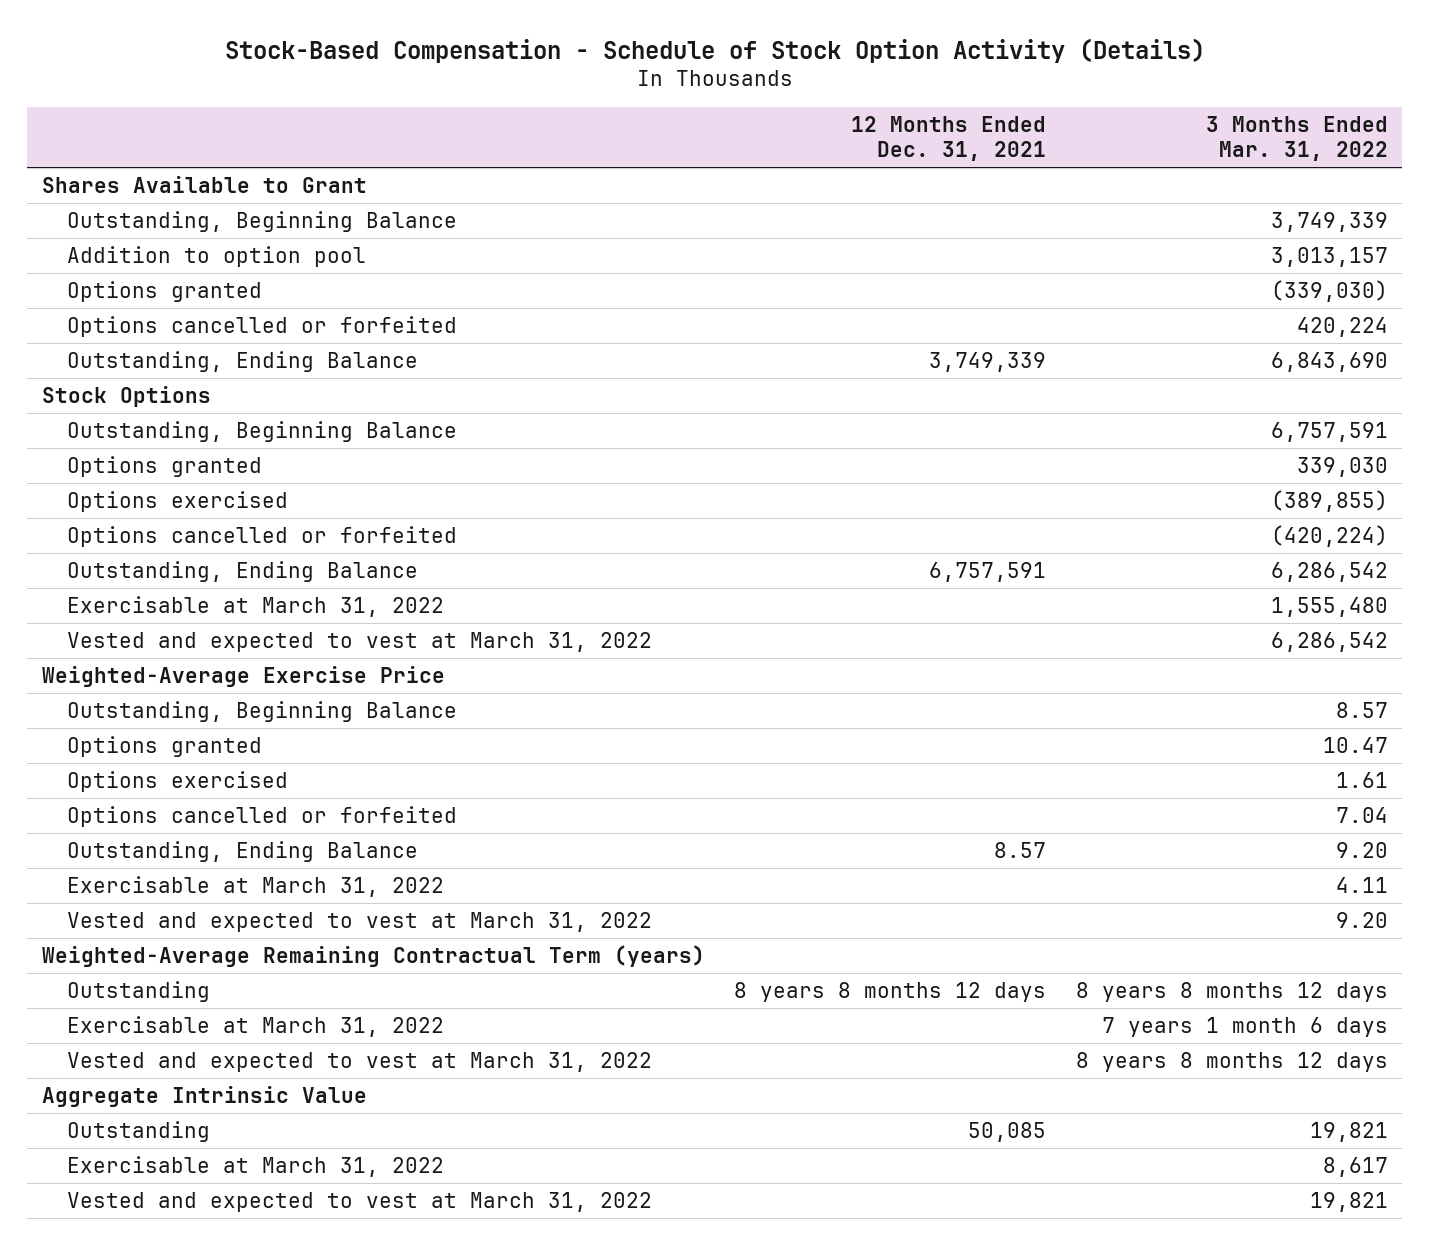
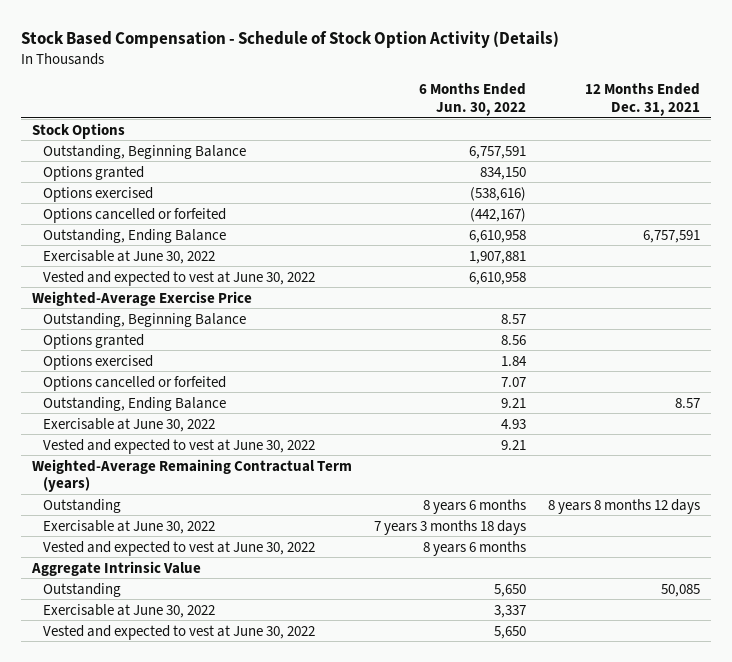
- Stock-Based Compensation - Schedule of Stock Option Activity (Details)
+ Stock Based Compensation - Schedule of Stock Option Activity (Details)
- | 12 Months Ended Dec. 31, 2021 | 3 Months Ended Mar. 31, 2022
+ | 6 Months Ended Jun. 30, 2022 | 12 Months Ended Dec. 31, 2021
- Shares Available to Grant
- Outstanding, Beginning Balance | | 3,749,339
- Addition to option pool | | 3,013,157
- Options granted | | (339,030)
- Options cancelled or forfeited | | 420,224
- Outstanding, Ending Balance | 3,749,339 | 6,843,690
- Exercisable at March 31, 2022 | | 1,555,480
- Vested and expected to vest at March 31, 2022 | | 6,286,542
+ Exercisable at June 30, 2022 | 1,907,881 |
+ Vested and expected to vest at June 30, 2022 | 6,610,958 |
- Exercisable at March 31, 2022 | | 4.11
- Vested and expected to vest at March 31, 2022 | | 9.20
+ Exercisable at June 30, 2022 | 4.93 |
+ Vested and expected to vest at June 30, 2022 | 9.21 |
- Exercisable at March 31, 2022 | | 7 years 1 month 6 days
- Vested and expected to vest at March 31, 2022 | | 8 years 8 months 12 days
+ Exercisable at June 30, 2022 | 7 years 3 months 18 days |
+ Vested and expected to vest at June 30, 2022 | 8 years 6 months |
- Exercisable at March 31, 2022 | | 8,617
- Vested and expected to vest at March 31, 2022 | | 19,821
+ Exercisable at June 30, 2022 | 3,337 |
+ Vested and expected to vest at June 30, 2022 | 5,650 |

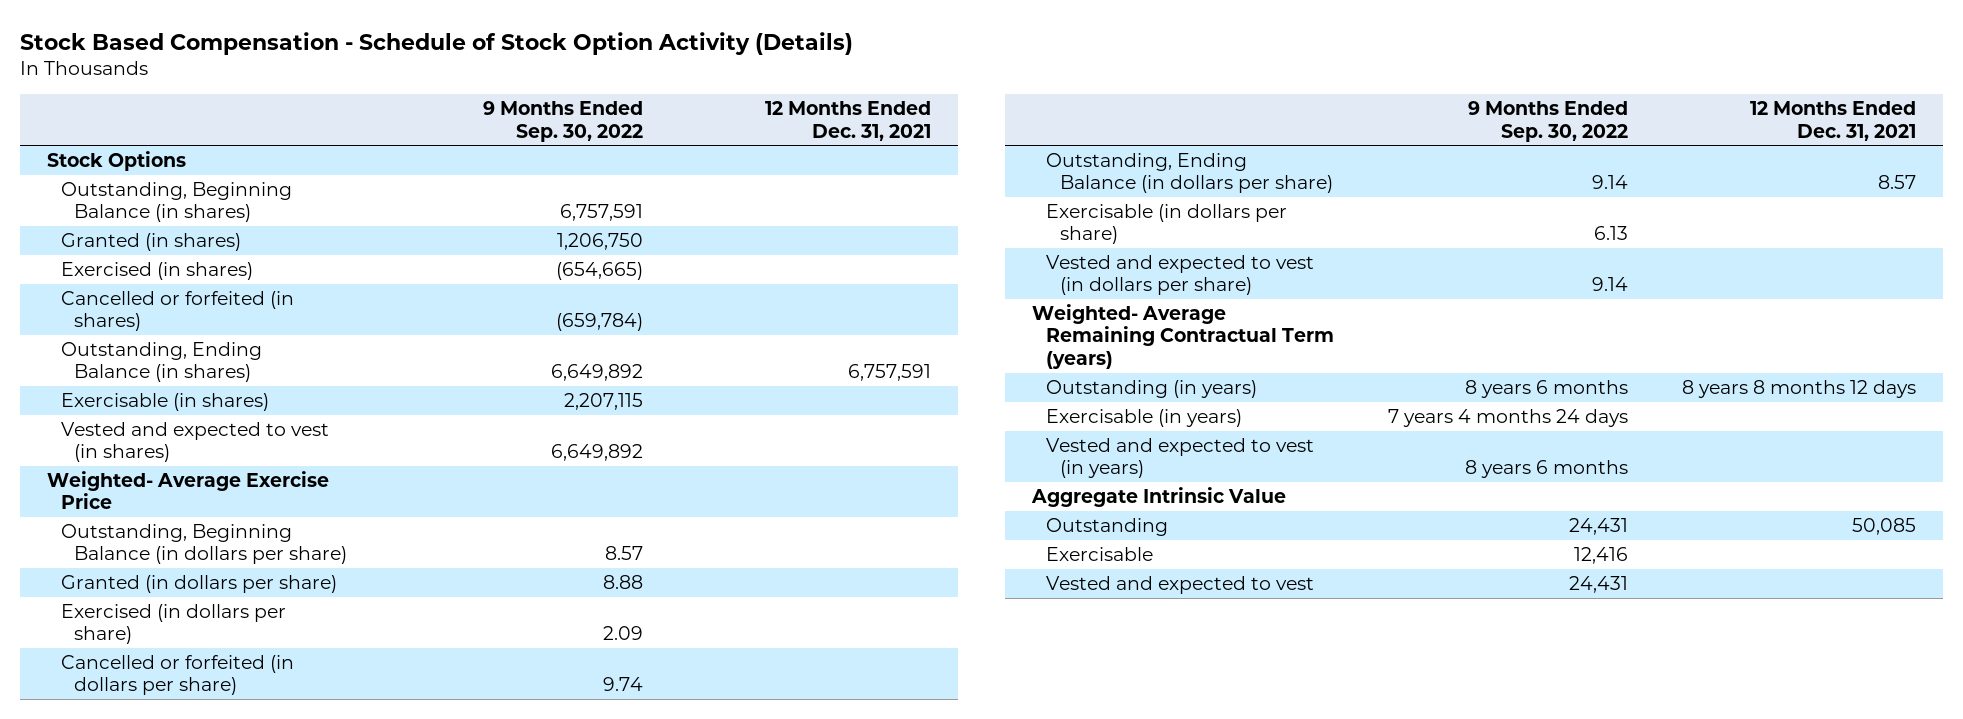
- | 6 Months Ended Jun. 30, 2022 | 12 Months Ended Dec. 31, 2021
+ | 9 Months Ended Sep. 30, 2022 | 12 Months Ended Dec. 31, 2021
- Outstanding, Beginning Balance | 6,757,591 |
- Options granted | 834,150 |
- Options exercised | (538,616) |
- Options cancelled or forfeited | (442,167) |
- Outstanding, Ending Balance | 6,610,958 | 6,757,591
- Exercisable at June 30, 2022 | 1,907,881 |
- Vested and expected to vest at June 30, 2022 | 6,610,958 |
- Weighted-Average Exercise Price
- Outstanding, Beginning Balance | 8.57 |
- Options granted | 8.56 |
- Options exercised | 1.84 |
- Options cancelled or forfeited | 7.07 |
- Outstanding, Ending Balance | 9.21 | 8.57
- Exercisable at June 30, 2022 | 4.93 |
- Vested and expected to vest at June 30, 2022 | 9.21 |
- Weighted-Average Remaining Contractual Term (years)
- Outstanding | 8 years 6 months | 8 years 8 months 12 days
- Exercisable at June 30, 2022 | 7 years 3 months 18 days |
- Vested and expected to vest at June 30, 2022 | 8 years 6 months |
+ Outstanding, Beginning Balance (in shares) | 6,757,591 |
+ Granted (in shares) | 1,206,750 |
+ Exercised (in shares) | (654,665) |
+ Cancelled or forfeited (in shares) | (659,784) |
+ Outstanding, Ending Balance (in shares) | 6,649,892 | 6,757,591
+ Exercisable (in shares) | 2,207,115 |
+ Vested and expected to vest (in shares) | 6,649,892 |
+ Weighted- Average Exercise Price
+ Outstanding, Beginning Balance (in dollars per share) | 8.57 |
+ Granted (in dollars per share) | 8.88 |
+ Exercised (in dollars per share) | 2.09 |
+ Cancelled or forfeited (in dollars per share) | 9.74 |
+ Outstanding, Ending Balance (in dollars per share) | 9.14 | 8.57
+ Exercisable (in dollars per share) | 6.13 |
+ Vested and expected to vest (in dollars per share) | 9.14 |
+ Weighted- Average Remaining Contractual Term (years)
+ Outstanding (in years) | 8 years 6 months | 8 years 8 months 12 days
+ Exercisable (in years) | 7 years 4 months 24 days |
+ Vested and expected to vest (in years) | 8 years 6 months |
- Exercisable at June 30, 2022 | 3,337 |
- Vested and expected to vest at June 30, 2022 | 5,650 |
+ Exercisable | 12,416 |
+ Vested and expected to vest | 24,431 |

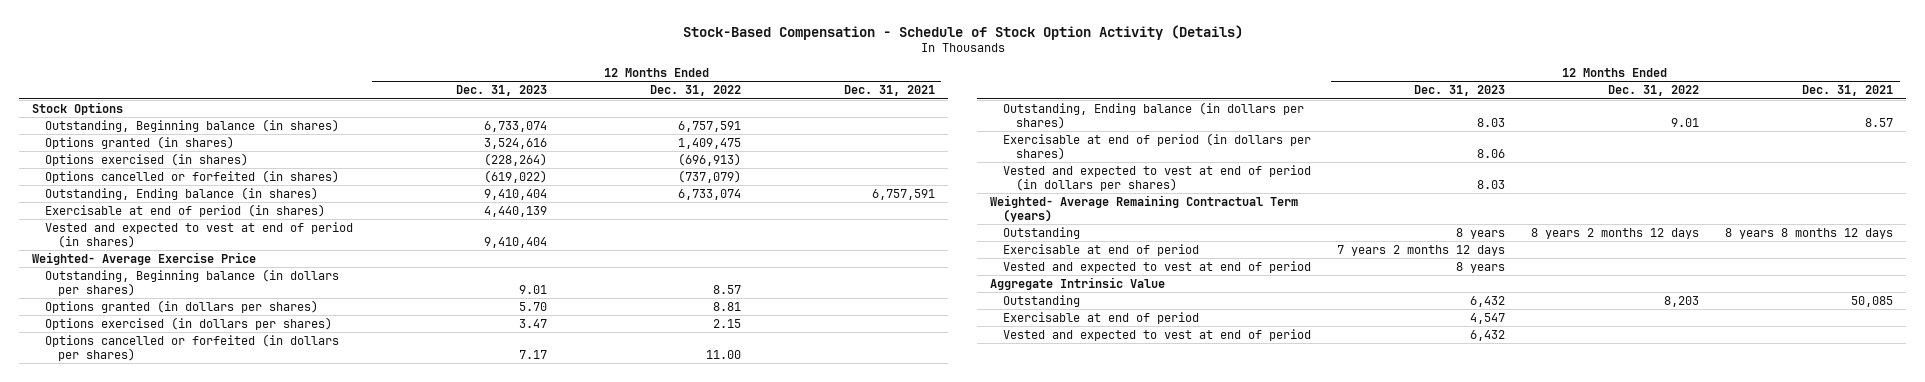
- Stock Based Compensation - Schedule of Stock Option Activity (Details)
+ Stock-Based Compensation - Schedule of Stock Option Activity (Details)
- | 9 Months Ended Sep. 30, 2022 | 12 Months Ended Dec. 31, 2021
+ | 12 Months Ended Dec. 31, 2023 | 12 Months Ended Dec. 31, 2022 | 12 Months Ended Dec. 31, 2021
- Outstanding, Beginning Balance (in shares) | 6,757,591 |
- Granted (in shares) | 1,206,750 |
- Exercised (in shares) | (654,665) |
- Cancelled or forfeited (in shares) | (659,784) |
- Outstanding, Ending Balance (in shares) | 6,649,892 | 6,757,591
- Exercisable (in shares) | 2,207,115 |
- Vested and expected to vest (in shares) | 6,649,892 |
+ Outstanding, Beginning balance (in shares) | 6,733,074 | 6,757,591 |
+ Options granted (in shares) | 3,524,616 | 1,409,475 |
+ Options exercised (in shares) | (228,264) | (696,913) |
+ Options cancelled or forfeited (in shares) | (619,022) | (737,079) |
+ Outstanding, Ending balance (in shares) | 9,410,404 | 6,733,074 | 6,757,591
+ Exercisable at end of period (in shares) | 4,440,139 | |
+ Vested and expected to vest at end of period (in shares) | 9,410,404 | |
- Outstanding, Beginning Balance (in dollars per share) | 8.57 |
- Granted (in dollars per share) | 8.88 |
- Exercised (in dollars per share) | 2.09 |
- Cancelled or forfeited (in dollars per share) | 9.74 |
- Outstanding, Ending Balance (in dollars per share) | 9.14 | 8.57
- Exercisable (in dollars per share) | 6.13 |
- Vested and expected to vest (in dollars per share) | 9.14 |
+ Outstanding, Beginning balance (in dollars per shares) | 9.01 | 8.57 |
+ Options granted (in dollars per shares) | 5.70 | 8.81 |
+ Options exercised (in dollars per shares) | 3.47 | 2.15 |
+ Options cancelled or forfeited (in dollars per shares) | 7.17 | 11.00 |
+ Outstanding, Ending balance (in dollars per shares) | 8.03 | 9.01 | 8.57
+ Exercisable at end of period (in dollars per shares) | 8.06 | |
+ Vested and expected to vest at end of period (in dollars per shares) | 8.03 | |
- Outstanding (in years) | 8 years 6 months | 8 years 8 months 12 days
- Exercisable (in years) | 7 years 4 months 24 days |
- Vested and expected to vest (in years) | 8 years 6 months |
+ Outstanding | 8 years | 8 years 2 months 12 days | 8 years 8 months 12 days
+ Exercisable at end of period | 7 years 2 months 12 days | |
+ Vested and expected to vest at end of period | 8 years | |
- Exercisable | 12,416 |
- Vested and expected to vest | 24,431 |
+ Exercisable at end of period | 4,547 | |
+ Vested and expected to vest at end of period | 6,432 | |

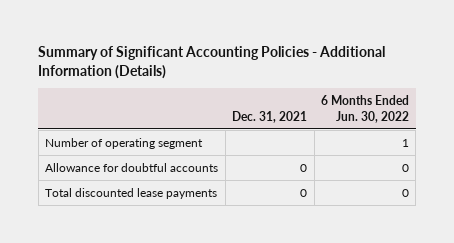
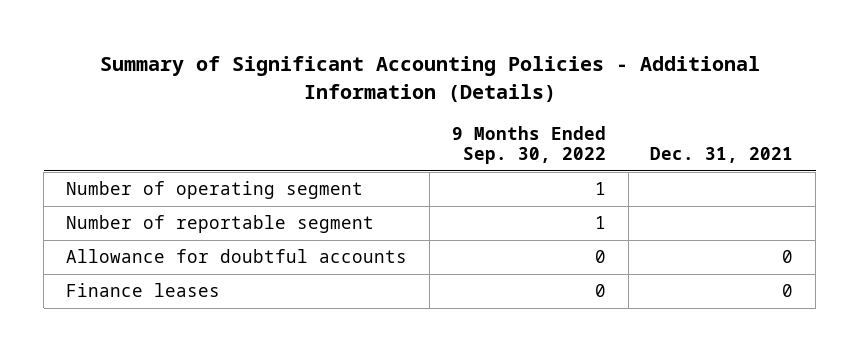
- | Dec. 31, 2021 | 6 Months Ended Jun. 30, 2022
+ | 9 Months Ended Sep. 30, 2022 | Dec. 31, 2021
+ Number of reportable segment | 1 |
- Total discounted lease payments | 0 | 0
+ Finance leases | 0 | 0

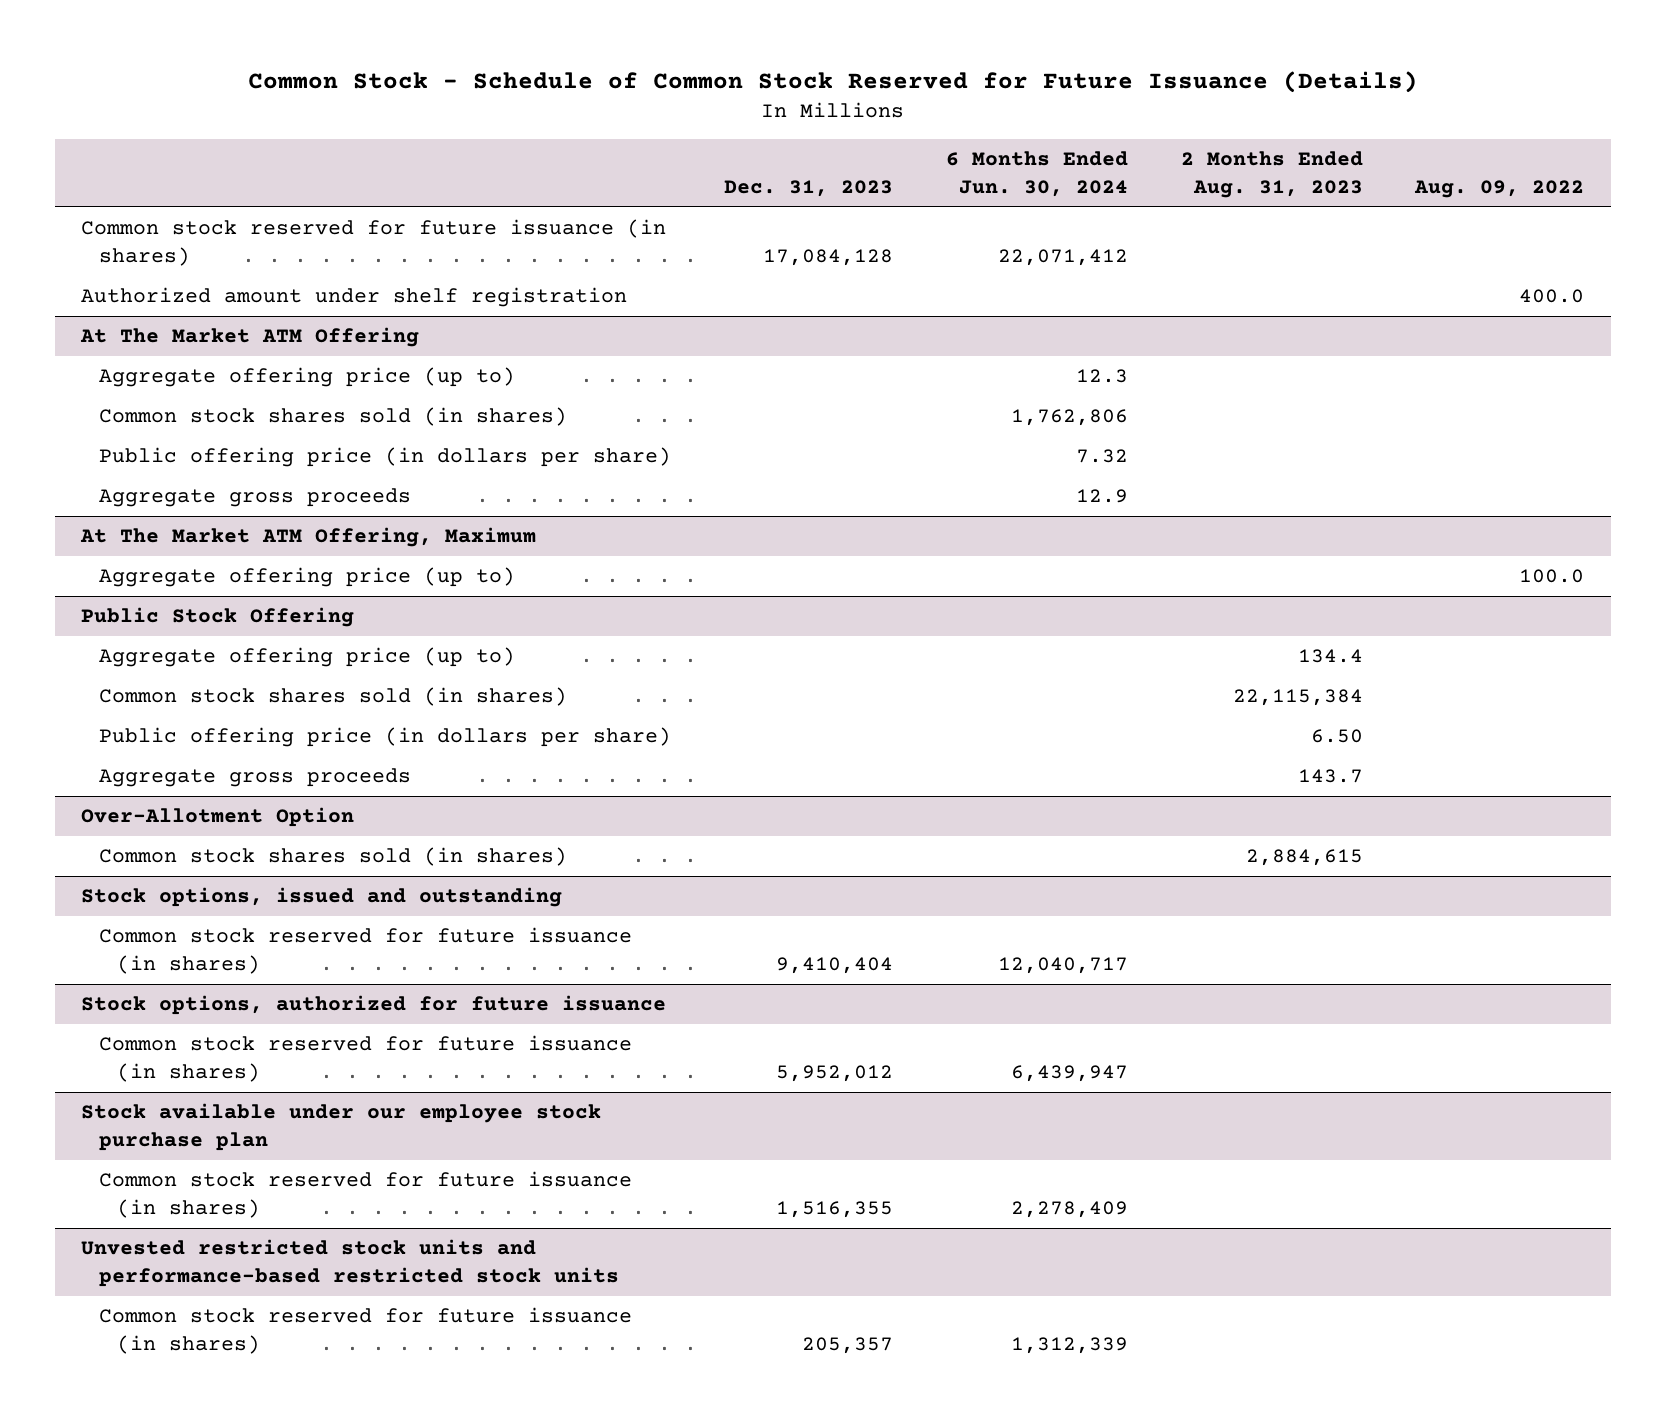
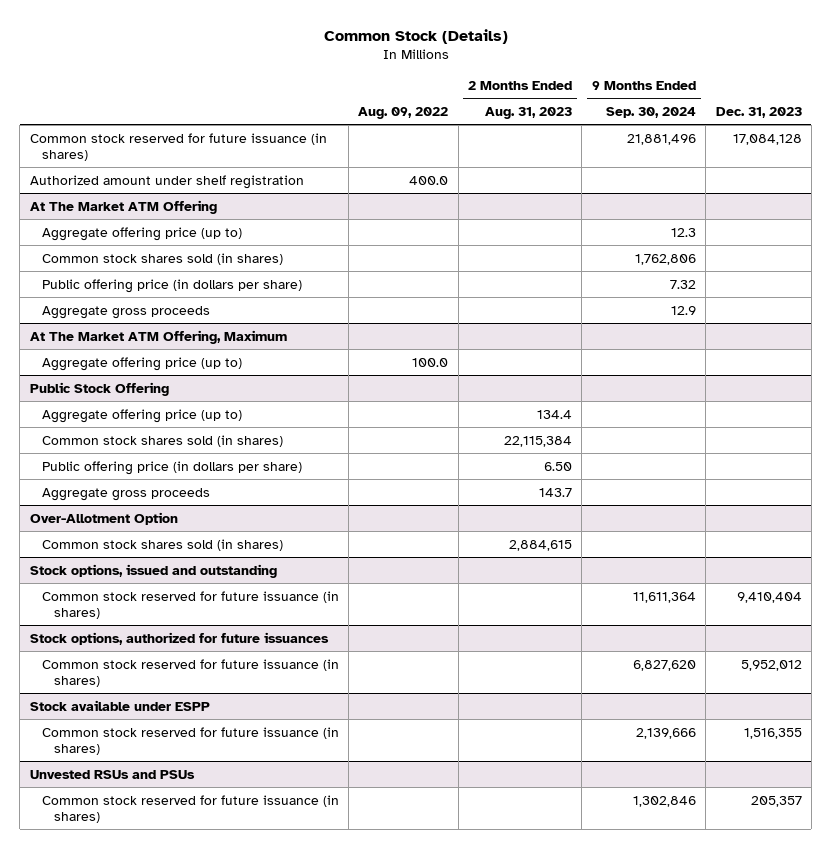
- Common Stock - Schedule of Common Stock Reserved for Future Issuance (Details)
+ Common Stock (Details)
- | Dec. 31, 2023 | 6 Months Ended Jun. 30, 2024 | 2 Months Ended Aug. 31, 2023 | Aug. 09, 2022
+ | Aug. 09, 2022 | 2 Months Ended Aug. 31, 2023 | 9 Months Ended Sep. 30, 2024 | Dec. 31, 2023
- Stock options, authorized for future issuance
+ Stock options, authorized for future issuances
- Stock available under our employee stock purchase plan
+ Stock available under ESPP
- Unvested restricted stock units and performance-based restricted stock units
+ Unvested RSUs and PSUs

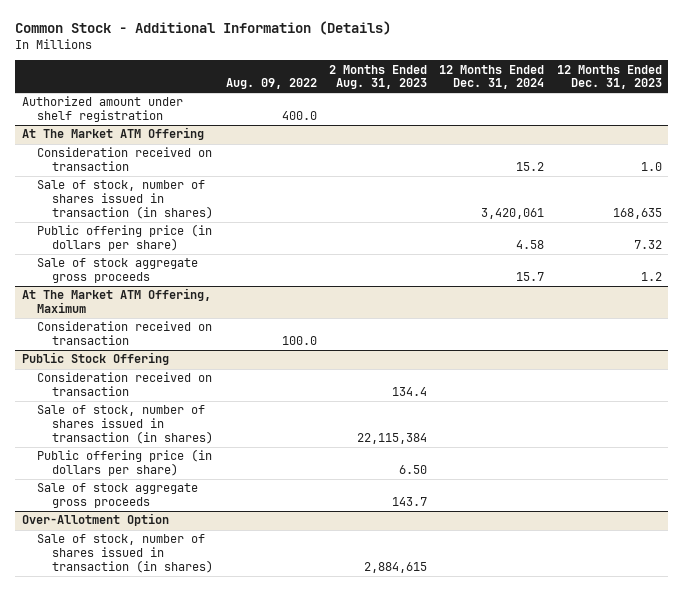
- Common Stock (Details)
+ Common Stock - Additional Information (Details)
- | Aug. 09, 2022 | 2 Months Ended Aug. 31, 2023 | 9 Months Ended Sep. 30, 2024 | Dec. 31, 2023
+ | Aug. 09, 2022 | 2 Months Ended Aug. 31, 2023 | 12 Months Ended Dec. 31, 2024 | 12 Months Ended Dec. 31, 2023
- Common stock reserved for future issuance (in shares) | | | 21,881,496 | 17,084,128
@ At The Market ATM Offering
- Aggregate offering price (up to) | | | 12.3 |
- Common stock shares sold (in shares) | | | 1,762,806 |
+ Consideration received on transaction | | | 15.2 | 1.0
+ Sale of stock, number of shares issued in transaction (in shares) | | | 3,420,061 | 168,635
- Aggregate gross proceeds | | | 12.9 |
+ Sale of stock aggregate gross proceeds | | | 15.7 | 1.2
@ At The Market ATM Offering, Maximum
- Aggregate offering price (up to) | 100.0 | | |
+ Consideration received on transaction | 100.0 | | |
@ Public Stock Offering
- Aggregate offering price (up to) | | 134.4 | |
- Common stock shares sold (in shares) | | 22,115,384 | |
+ Consideration received on transaction | | 134.4 | |
+ Sale of stock, number of shares issued in transaction (in shares) | | 22,115,384 | |
- Aggregate gross proceeds | | 143.7 | |
+ Sale of stock aggregate gross proceeds | | 143.7 | |
@ Over-Allotment Option
- Common stock shares sold (in shares) | | 2,884,615 | |
- Stock options, issued and outstanding
- Common stock reserved for future issuance (in shares) | | | 11,611,364 | 9,410,404
- Stock options, authorized for future issuances
- Common stock reserved for future issuance (in shares) | | | 6,827,620 | 5,952,012
- Stock available under ESPP
- Common stock reserved for future issuance (in shares) | | | 2,139,666 | 1,516,355
- Unvested RSUs and PSUs
- Common stock reserved for future issuance (in shares) | | | 1,302,846 | 205,357
@ Over-Allotment Option
+ Sale of stock, number of shares issued in transaction (in shares) | | 2,884,615 | |

